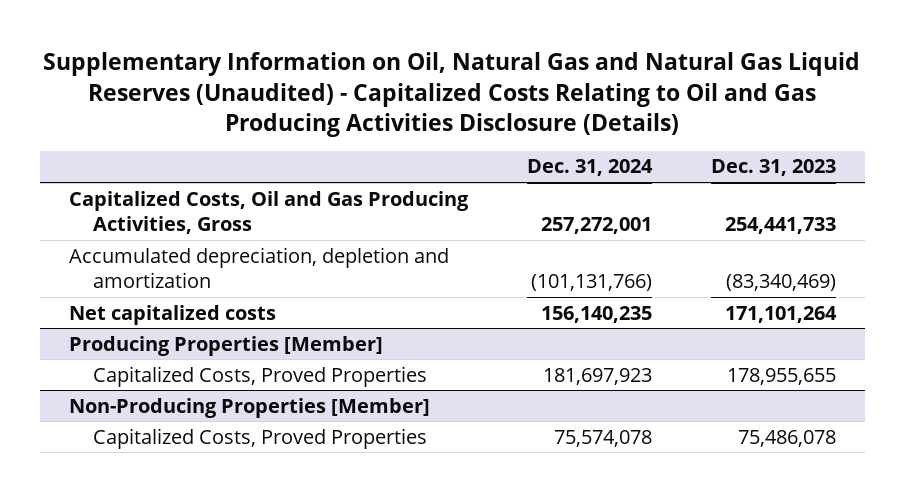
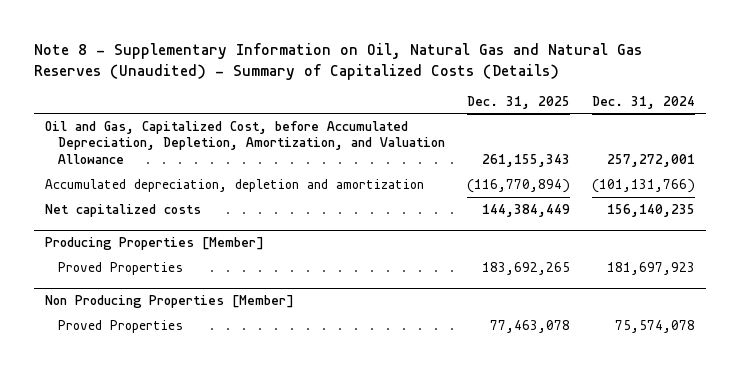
- Supplementary Information on Oil, Natural Gas and Natural Gas Liquid Reserves (Unaudited) - Capitalized Costs Relating to Oil and Gas Producing Activities Disclosure (Details)
+ Note 8 - Supplementary Information on Oil, Natural Gas and Natural Gas Reserves (Unaudited) - Summary of Capitalized Costs (Details)
- | Dec. 31, 2024 | Dec. 31, 2023
+ | Dec. 31, 2025 | Dec. 31, 2024
- Capitalized Costs, Oil and Gas Producing Activities, Gross | 257,272,001 | 254,441,733
+ Oil and Gas, Capitalized Cost, before Accumulated Depreciation, Depletion, Amortization, and Valuation Allowance | 261,155,343 | 257,272,001
@ Producing Properties [Member]
- Capitalized Costs, Proved Properties | 181,697,923 | 178,955,655
- Non-Producing Properties [Member]
- Capitalized Costs, Proved Properties | 75,574,078 | 75,486,078
@ Producing Properties [Member]
+ Proved Properties | 183,692,265 | 181,697,923
+ Non Producing Properties [Member]
+ Proved Properties | 77,463,078 | 75,574,078

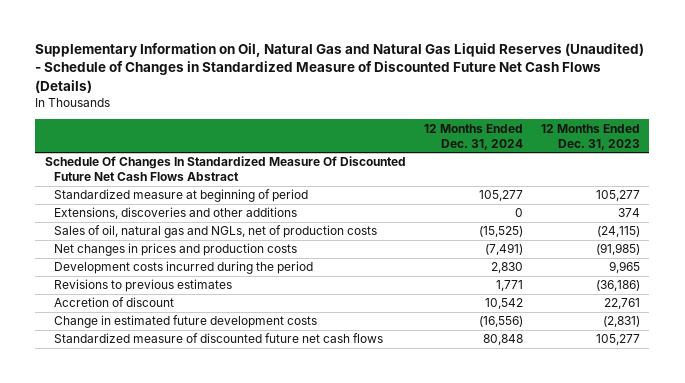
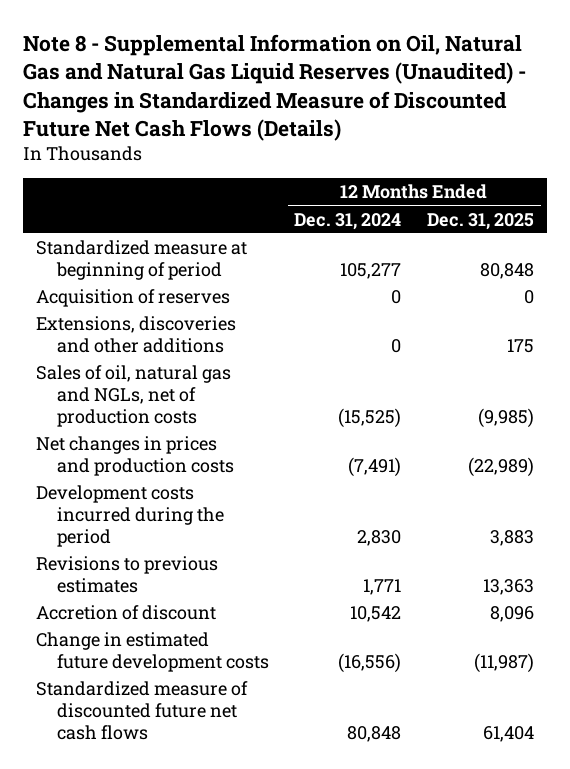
- Supplementary Information on Oil, Natural Gas and Natural Gas Liquid Reserves (Unaudited) - Schedule of Changes in Standardized Measure of Discounted Future Net Cash Flows (Details)
+ Note 8 - Supplemental Information on Oil, Natural Gas and Natural Gas Liquid Reserves (Unaudited) - Changes in Standardized Measure of Discounted Future Net Cash Flows (Details)
- | 12 Months Ended Dec. 31, 2024 | 12 Months Ended Dec. 31, 2023
+ | 12 Months Ended Dec. 31, 2024 | 12 Months Ended Dec. 31, 2025
- Schedule Of Changes In Standardized Measure Of Discounted Future Net Cash Flows Abstract
+ Acquisition of reserves | 0 | 0

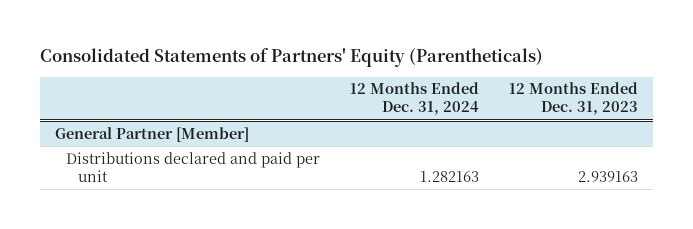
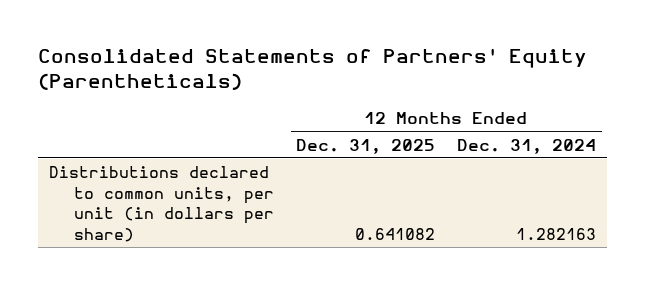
- | 12 Months Ended Dec. 31, 2024 | 12 Months Ended Dec. 31, 2023
+ | 12 Months Ended Dec. 31, 2025 | 12 Months Ended Dec. 31, 2024
- General Partner [Member]
- Distributions declared and paid per unit | 1.282163 | 2.939163
+ Distributions declared to common units, per unit (in dollars per share) | 0.641082 | 1.282163

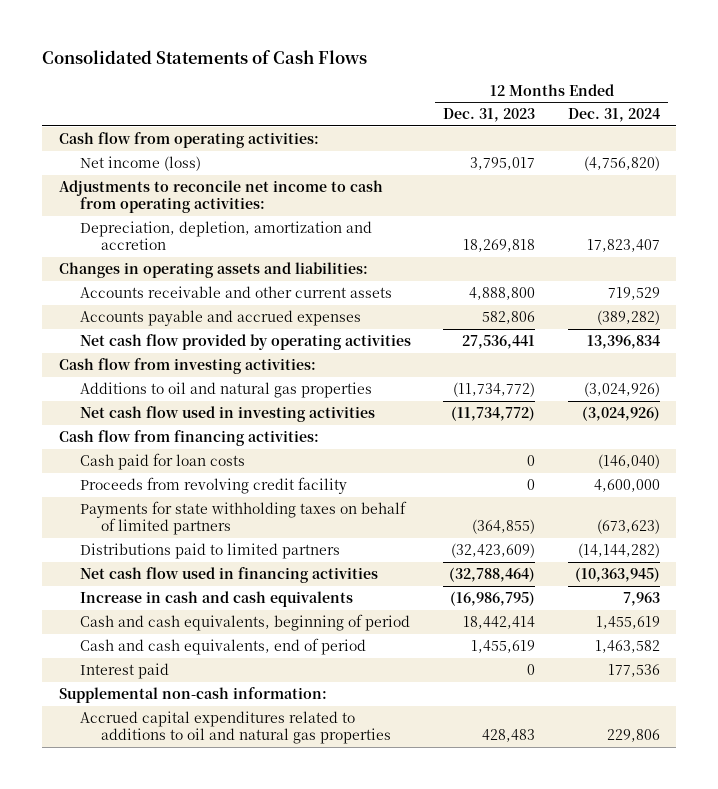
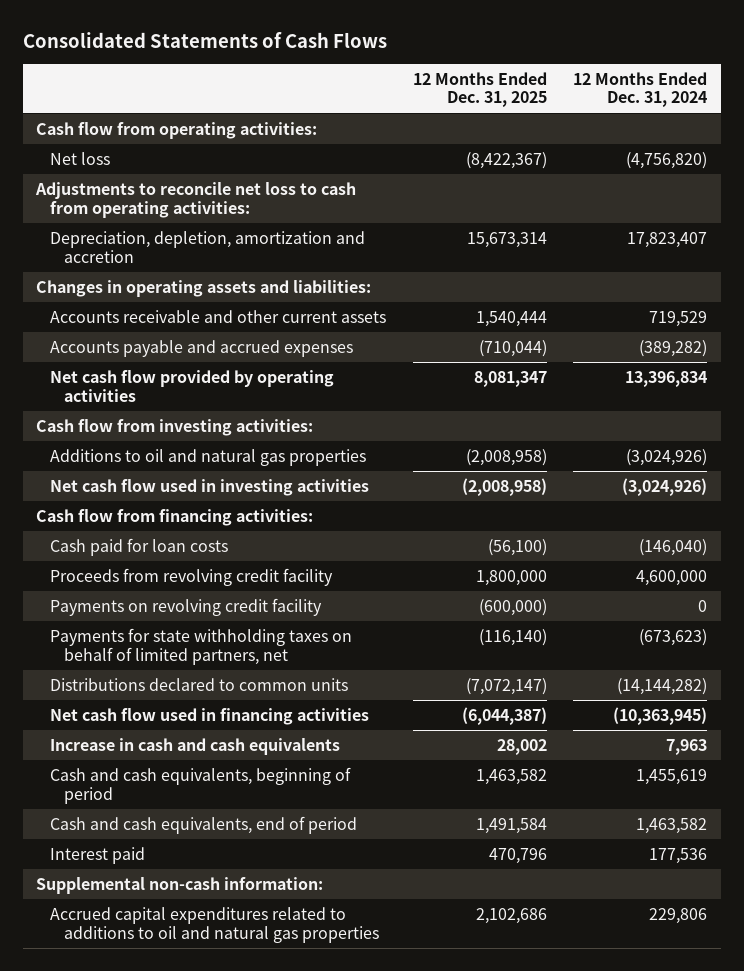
- | 12 Months Ended Dec. 31, 2023 | 12 Months Ended Dec. 31, 2024
+ | 12 Months Ended Dec. 31, 2025 | 12 Months Ended Dec. 31, 2024
- Net income (loss) | 3,795,017 | (4,756,820)
- Adjustments to reconcile net income to cash from operating activities:
+ Net loss | (8,422,367) | (4,756,820)
+ Adjustments to reconcile net loss to cash from operating activities:
- Payments for state withholding taxes on behalf of limited partners | (364,855) | (673,623)
- Distributions paid to limited partners | (32,423,609) | (14,144,282)
+ Payments on revolving credit facility | (600,000) | 0
+ Payments for state withholding taxes on behalf of limited partners, net | (116,140) | (673,623)
+ Distributions declared to common units | (7,072,147) | (14,144,282)

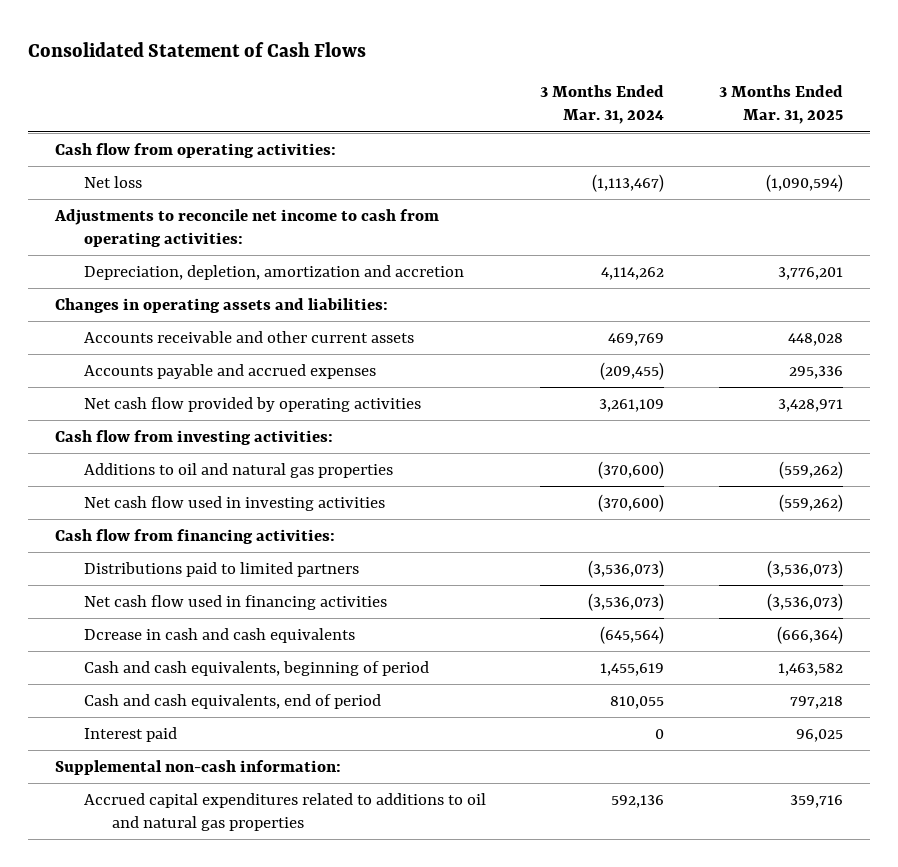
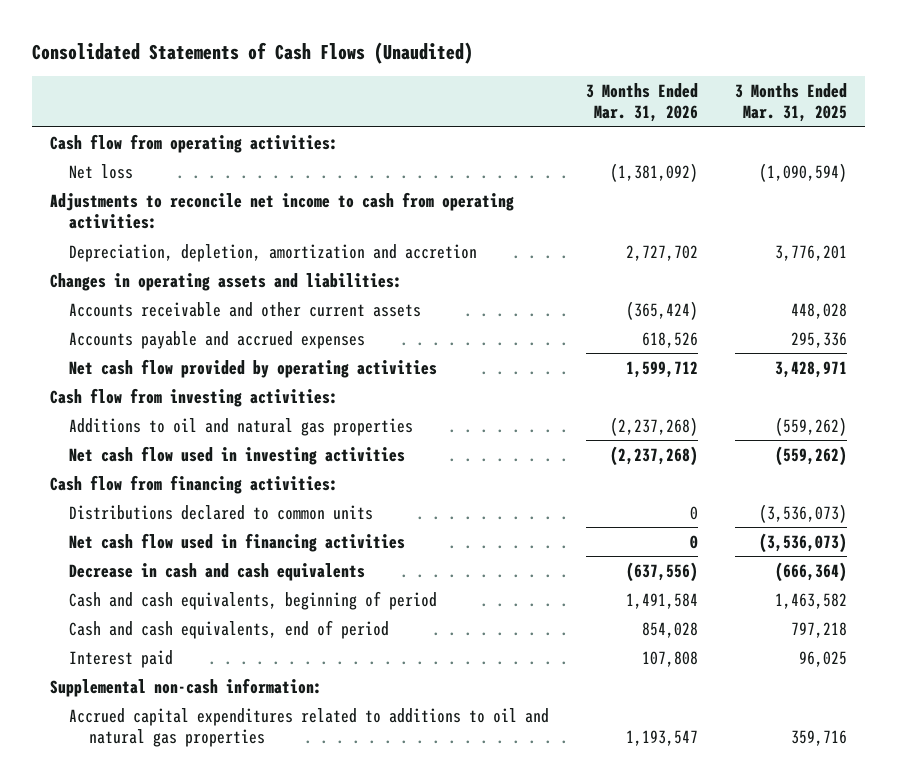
- Consolidated Statement of Cash Flows
+ Consolidated Statements of Cash Flows (Unaudited)
- | 3 Months Ended Mar. 31, 2024 | 3 Months Ended Mar. 31, 2025
+ | 3 Months Ended Mar. 31, 2026 | 3 Months Ended Mar. 31, 2025
- Distributions paid to limited partners | (3,536,073) | (3,536,073)
+ Distributions declared to common units | 0 | (3,536,073)
- Dcrease in cash and cash equivalents | (645,564) | (666,364)
+ Decrease in cash and cash equivalents | (637,556) | (666,364)

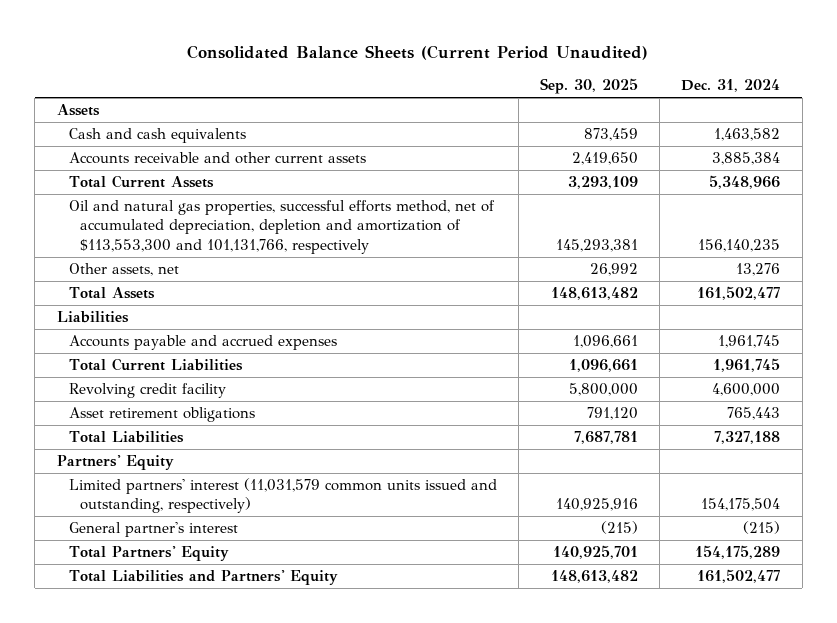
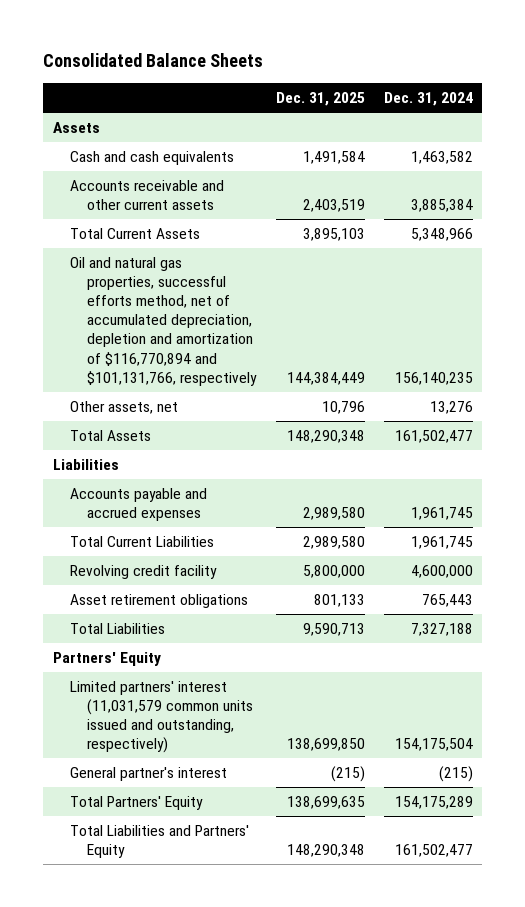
- Consolidated Balance Sheets (Current Period Unaudited)
+ Consolidated Balance Sheets
- | Sep. 30, 2025 | Dec. 31, 2024
+ | Dec. 31, 2025 | Dec. 31, 2024
- Oil and natural gas properties, successful efforts method, net of accumulated depreciation, depletion and amortization of $113,553,300 and 101,131,766, respectively | 145,293,381 | 156,140,235
+ Oil and natural gas properties, successful efforts method, net of accumulated depreciation, depletion and amortization of $116,770,894 and $101,131,766, respectively | 144,384,449 | 156,140,235

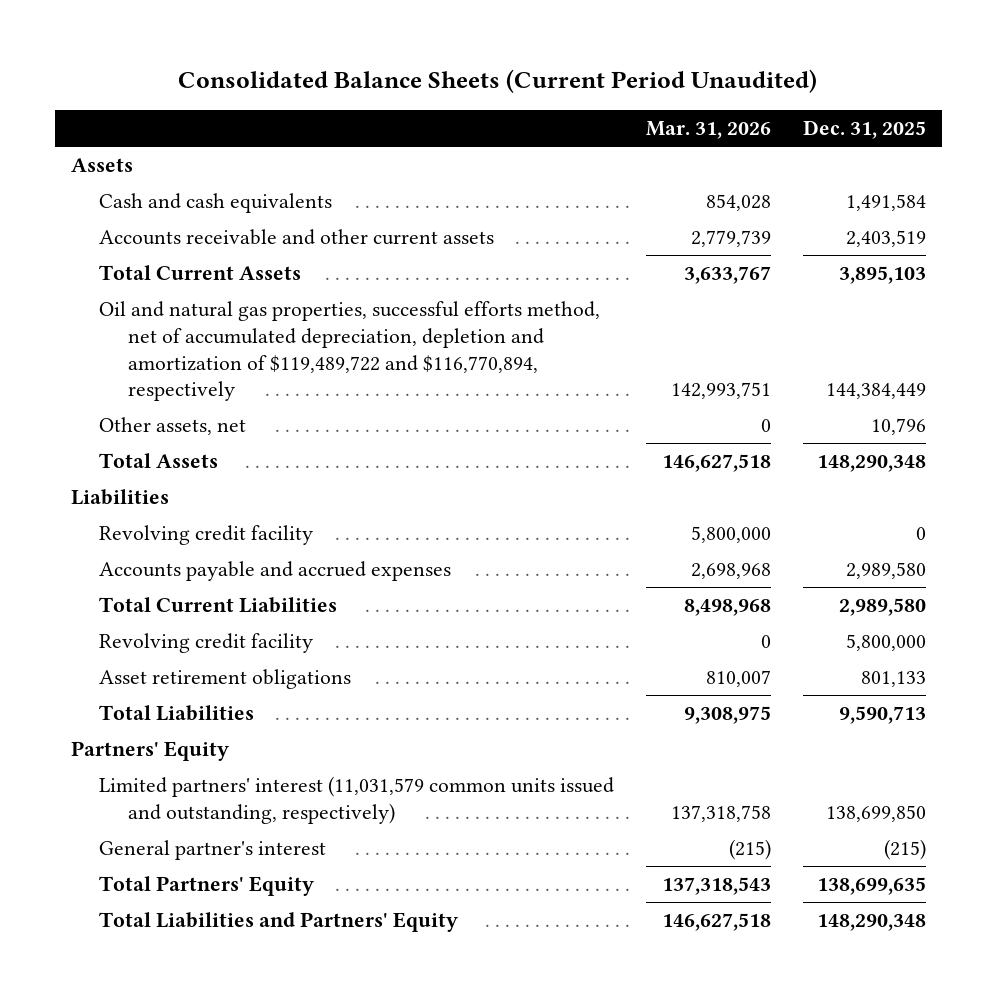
- Consolidated Balance Sheets
+ Consolidated Balance Sheets (Current Period Unaudited)
- | Dec. 31, 2025 | Dec. 31, 2024
+ | Mar. 31, 2026 | Dec. 31, 2025
- Oil and natural gas properties, successful efforts method, net of accumulated depreciation, depletion and amortization of $116,770,894 and $101,131,766, respectively | 144,384,449 | 156,140,235
+ Oil and natural gas properties, successful efforts method, net of accumulated depreciation, depletion and amortization of $119,489,722 and $116,770,894, respectively | 142,993,751 | 144,384,449
+ Revolving credit facility | 5,800,000 | 0

